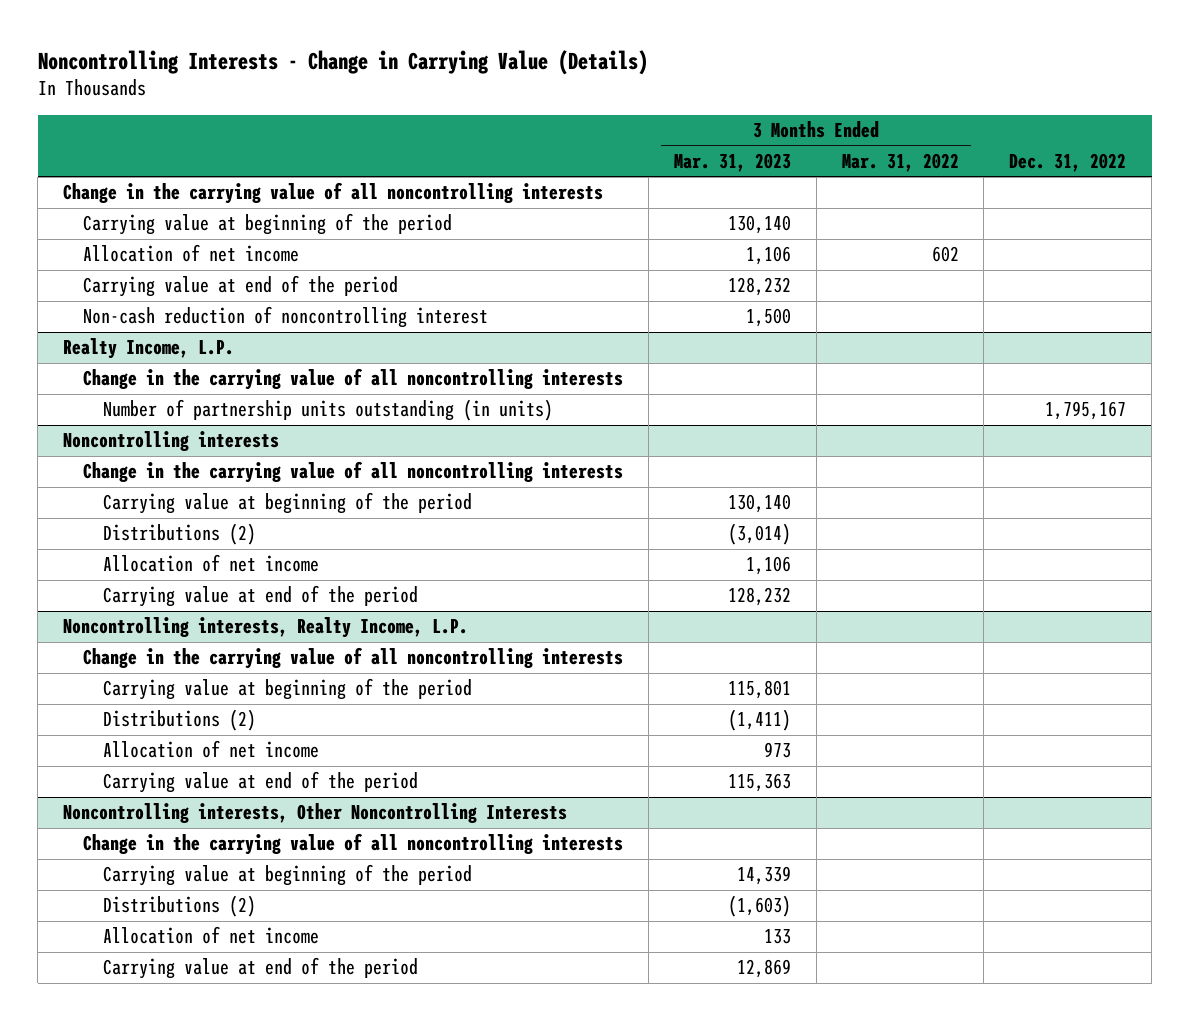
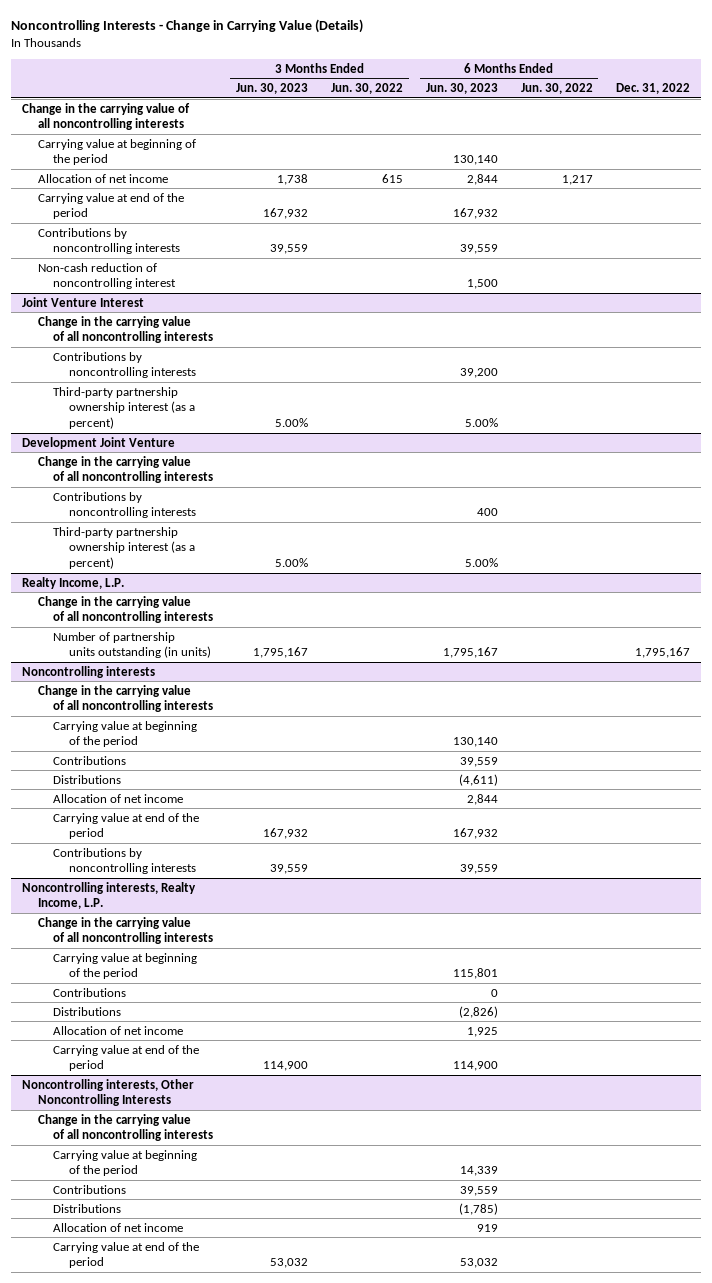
- | 3 Months Ended Mar. 31, 2023 | 3 Months Ended Mar. 31, 2022 | Dec. 31, 2022
+ | 3 Months Ended Jun. 30, 2023 | 3 Months Ended Jun. 30, 2022 | 6 Months Ended Jun. 30, 2023 | 6 Months Ended Jun. 30, 2022 | Dec. 31, 2022
+ Contributions by noncontrolling interests | 39,559 | | 39,559 | |
+ Joint Venture Interest
+ Change in the carrying value of all noncontrolling interests
+ Contributions by noncontrolling interests | | | 39,200 | |
+ Third-party partnership ownership interest (as a percent) | 5.00% | | 5.00% | |
+ Development Joint Venture
+ Change in the carrying value of all noncontrolling interests
+ Contributions by noncontrolling interests | | | 400 | |
+ Third-party partnership ownership interest (as a percent) | 5.00% | | 5.00% | |
@ Noncontrolling interests
- Distributions (2) | (3,014) | |
+ Contributions | | | 39,559 | |
+ Distributions | | | (4,611) | |
+ Contributions by noncontrolling interests | 39,559 | | 39,559 | |
@ Noncontrolling interests, Realty Income, L.P.
- Distributions (2) | (1,411) | |
+ Contributions | | | 0 | |
+ Distributions | | | (2,826) | |
@ Noncontrolling interests, Other Noncontrolling Interests
- Distributions (2) | (1,603) | |
+ Contributions | | | 39,559 | |
+ Distributions | | | (1,785) | |

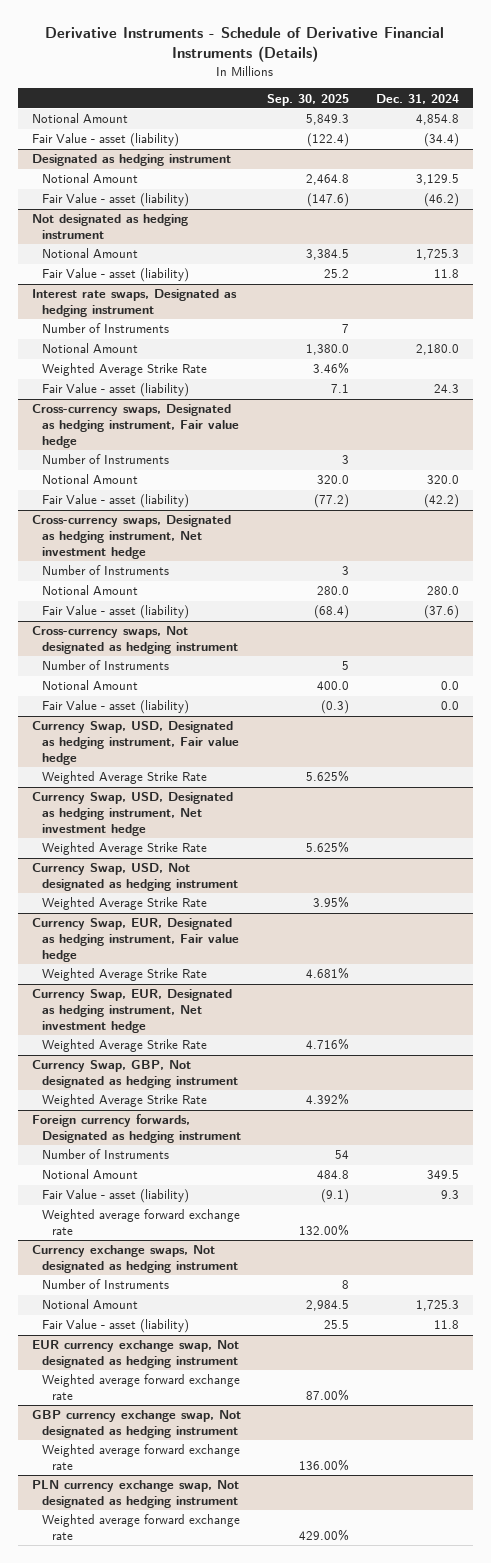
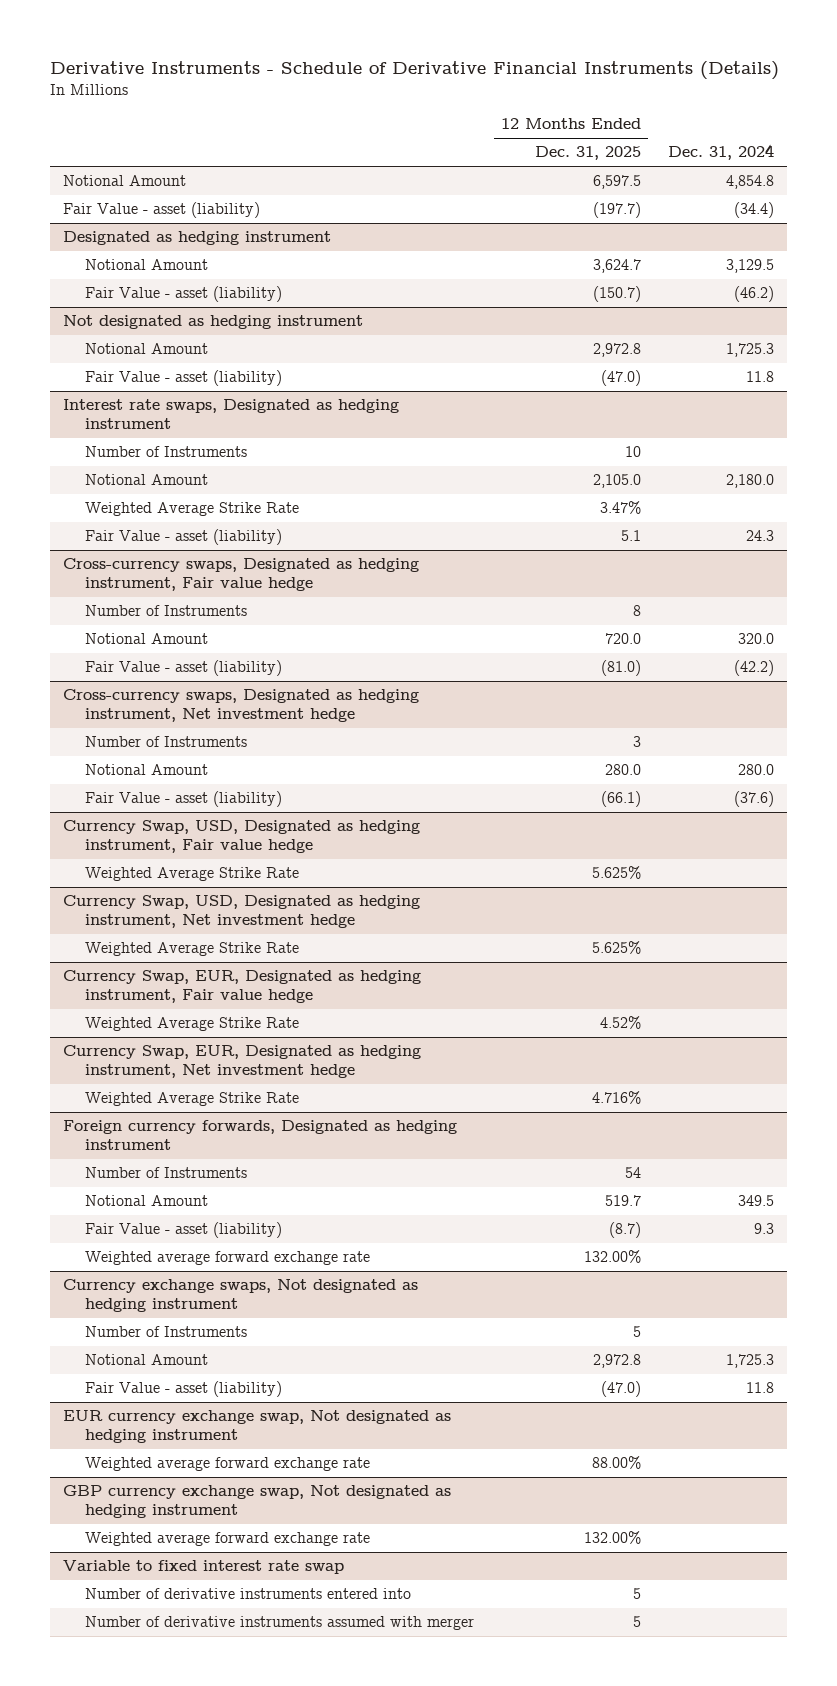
- | Sep. 30, 2025 | Dec. 31, 2024
+ | 12 Months Ended Dec. 31, 2025 | Dec. 31, 2024
- Cross-currency swaps, Not designated as hedging instrument
- Number of Instruments | 5 |
- Notional Amount | 400.0 | 0.0
- Fair Value - asset (liability) | (0.3) | 0.0
- Currency Swap, USD, Not designated as hedging instrument
- Weighted Average Strike Rate | 3.95% |
- Currency Swap, GBP, Not designated as hedging instrument
- Weighted Average Strike Rate | 4.392% |
- PLN currency exchange swap, Not designated as hedging instrument
- Weighted average forward exchange rate | 429.00% |
+ Variable to fixed interest rate swap
+ Number of derivative instruments entered into | 5 |
+ Number of derivative instruments assumed with merger | 5 |

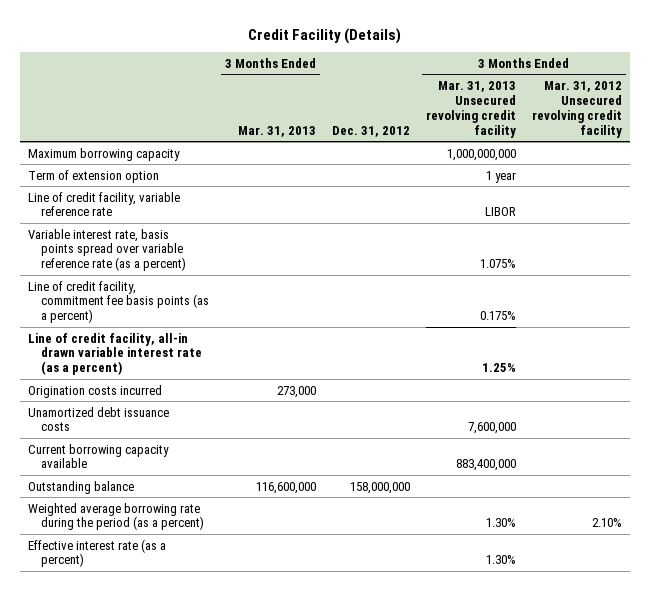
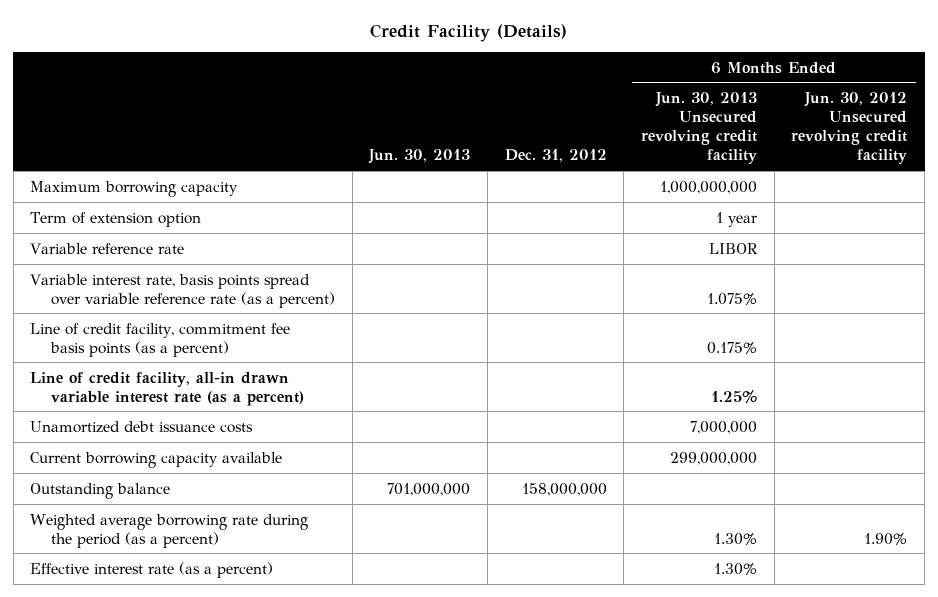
- | 3 Months Ended Mar. 31, 2013 | Dec. 31, 2012 | 3 Months Ended Mar. 31, 2013 Unsecured revolving credit facility | 3 Months Ended Mar. 31, 2012 Unsecured revolving credit facility
+ | Jun. 30, 2013 | Dec. 31, 2012 | 6 Months Ended Jun. 30, 2013 Unsecured revolving credit facility | 6 Months Ended Jun. 30, 2012 Unsecured revolving credit facility
- Line of credit facility, variable reference rate | | | LIBOR |
+ Variable reference rate | | | LIBOR |
- Origination costs incurred | 273,000 | | |

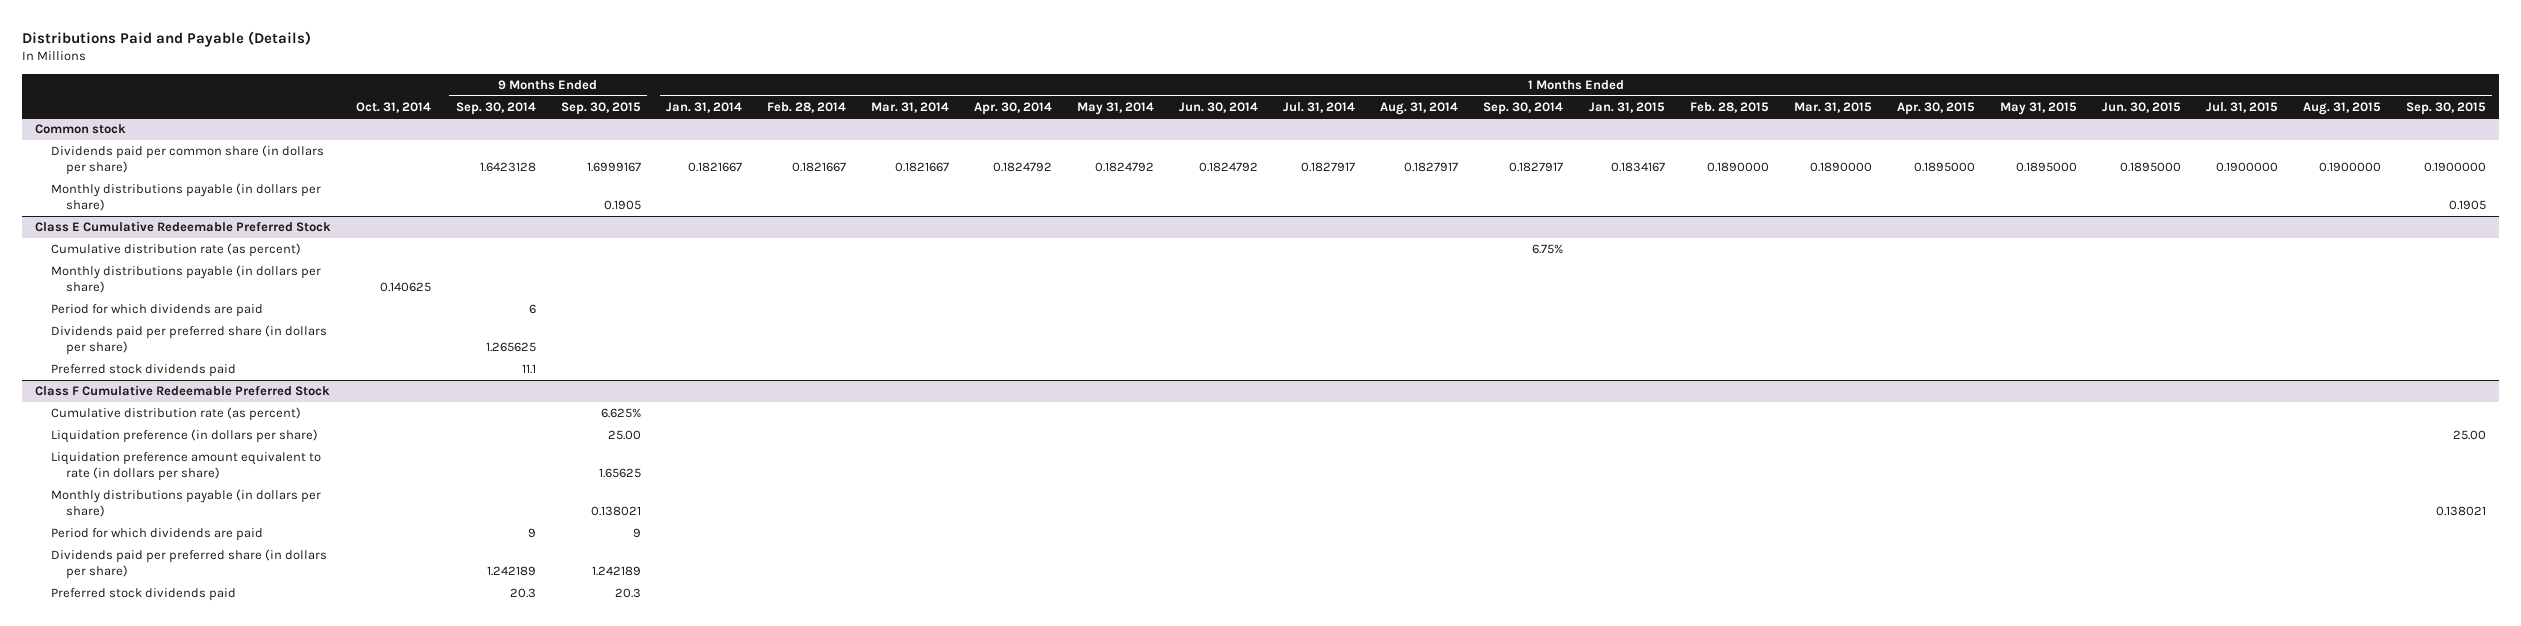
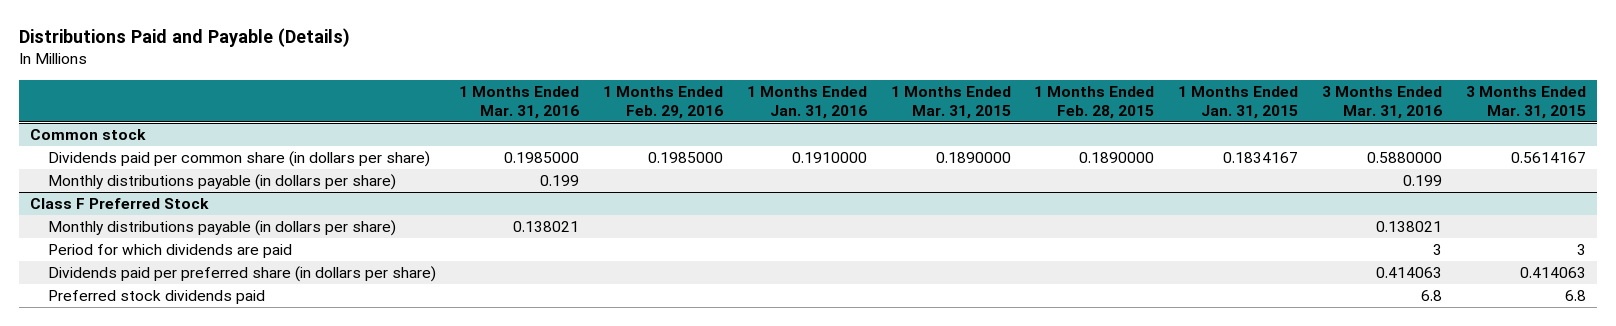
- | Oct. 31, 2014 | 9 Months Ended Sep. 30, 2014 | 9 Months Ended Sep. 30, 2015 | 1 Months Ended Jan. 31, 2014 | 1 Months Ended Feb. 28, 2014 | 1 Months Ended Mar. 31, 2014 | 1 Months Ended Apr. 30, 2014 | 1 Months Ended May 31, 2014 | 1 Months Ended Jun. 30, 2014 | 1 Months Ended Jul. 31, 2014 | 1 Months Ended Aug. 31, 2014 | 1 Months Ended Sep. 30, 2014 | 1 Months Ended Jan. 31, 2015 | 1 Months Ended Feb. 28, 2015 | 1 Months Ended Mar. 31, 2015 | 1 Months Ended Apr. 30, 2015 | 1 Months Ended May 31, 2015 | 1 Months Ended Jun. 30, 2015 | 1 Months Ended Jul. 31, 2015 | 1 Months Ended Aug. 31, 2015 | 1 Months Ended Sep. 30, 2015
+ | 1 Months Ended Mar. 31, 2016 | 1 Months Ended Feb. 29, 2016 | 1 Months Ended Jan. 31, 2016 | 1 Months Ended Mar. 31, 2015 | 1 Months Ended Feb. 28, 2015 | 1 Months Ended Jan. 31, 2015 | 3 Months Ended Mar. 31, 2016 | 3 Months Ended Mar. 31, 2015
- Class E Cumulative Redeemable Preferred Stock
- Cumulative distribution rate (as percent) | | | | | | | | | | | | 6.75% | | | | | | | | |
- Monthly distributions payable (in dollars per share) | 0.140625 | | | | | | | | | | | | | | | | | | | |
- Period for which dividends are paid | | 6 | | | | | | | | | | | | | | | | | | |
- Dividends paid per preferred share (in dollars per share) | | 1.265625 | | | | | | | | | | | | | | | | | | |
- Preferred stock dividends paid | | 11.1 | | | | | | | | | | | | | | | | | | |
- Class F Cumulative Redeemable Preferred Stock
- Cumulative distribution rate (as percent) | | | 6.625% | | | | | | | | | | | | | | | | | |
- Liquidation preference (in dollars per share) | | | 25.00 | | | | | | | | | | | | | | | | | | 25.00
- Liquidation preference amount equivalent to rate (in dollars per share) | | | 1.65625 | | | | | | | | | | | | | | | | | |
+ Class F Preferred Stock

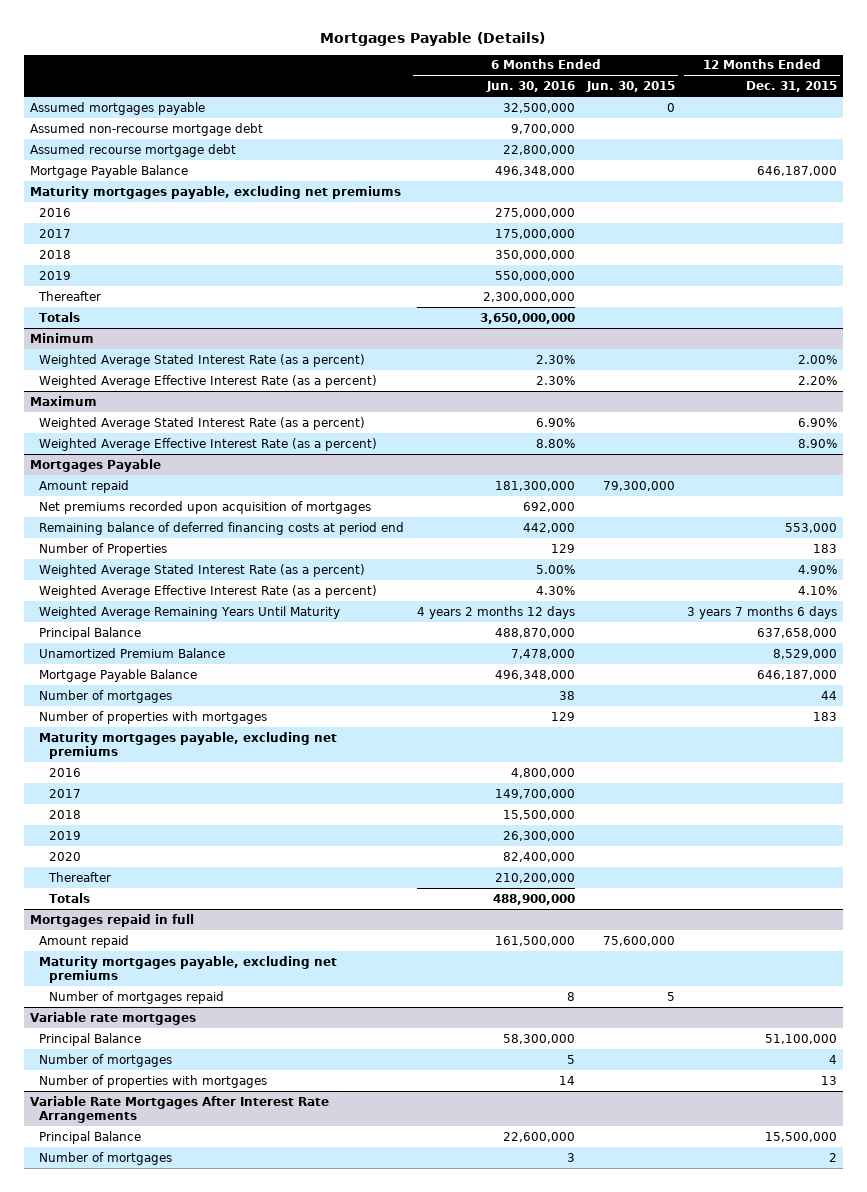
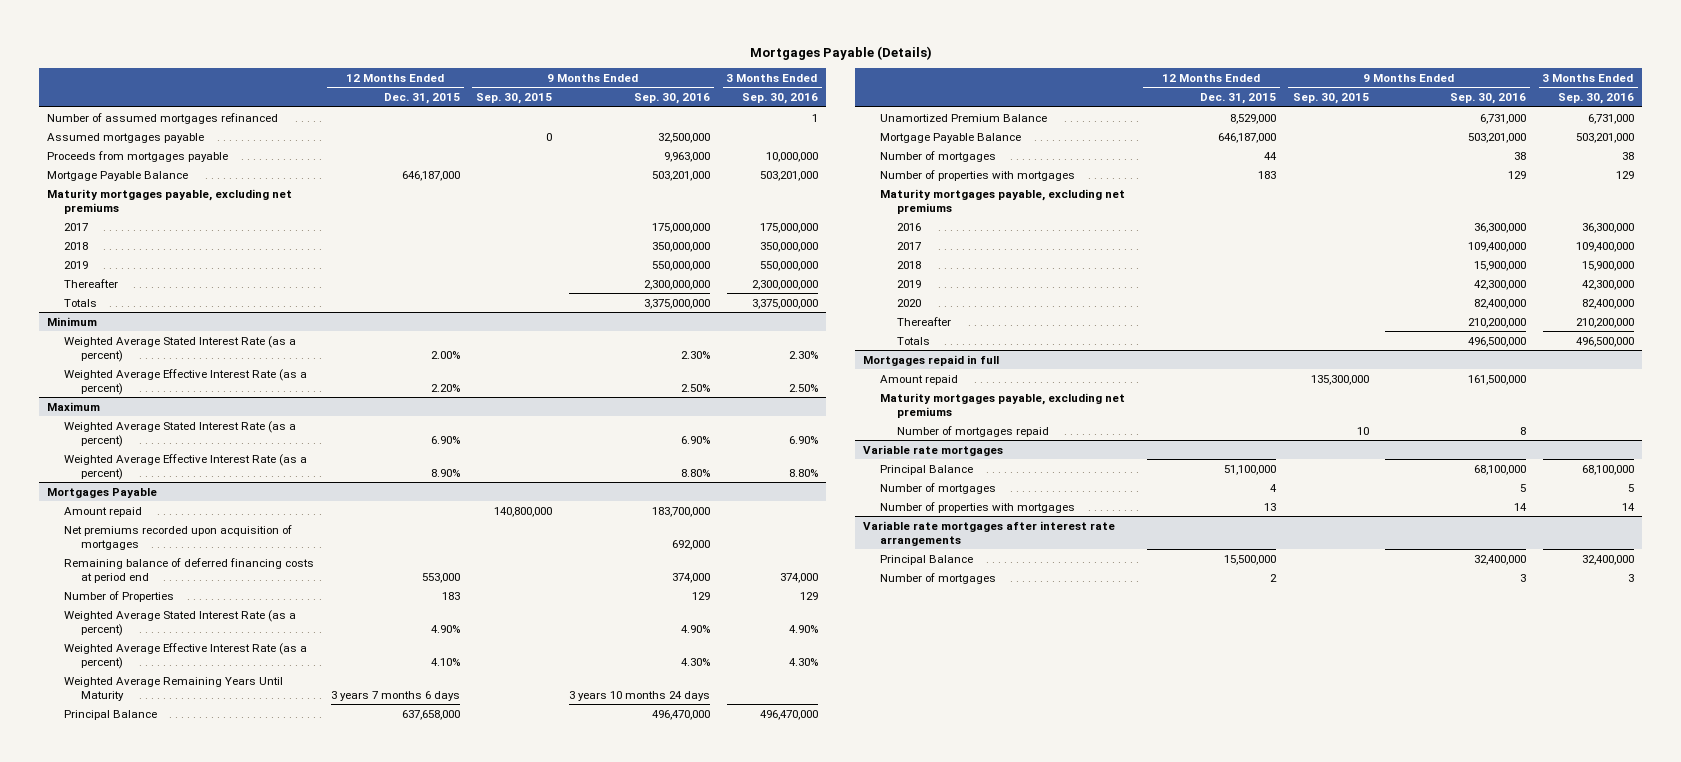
- | 6 Months Ended Jun. 30, 2016 | 6 Months Ended Jun. 30, 2015 | 12 Months Ended Dec. 31, 2015
+ | 12 Months Ended Dec. 31, 2015 | 9 Months Ended Sep. 30, 2015 | 9 Months Ended Sep. 30, 2016 | 3 Months Ended Sep. 30, 2016
+ Number of assumed mortgages refinanced | | | | 1
- Assumed non-recourse mortgage debt | 9,700,000 | |
- Assumed recourse mortgage debt | 22,800,000 | |
+ Proceeds from mortgages payable | | | 9,963,000 | 10,000,000
- 2016 | 275,000,000 | |
- Variable Rate Mortgages After Interest Rate Arrangements
+ Variable rate mortgages after interest rate arrangements

